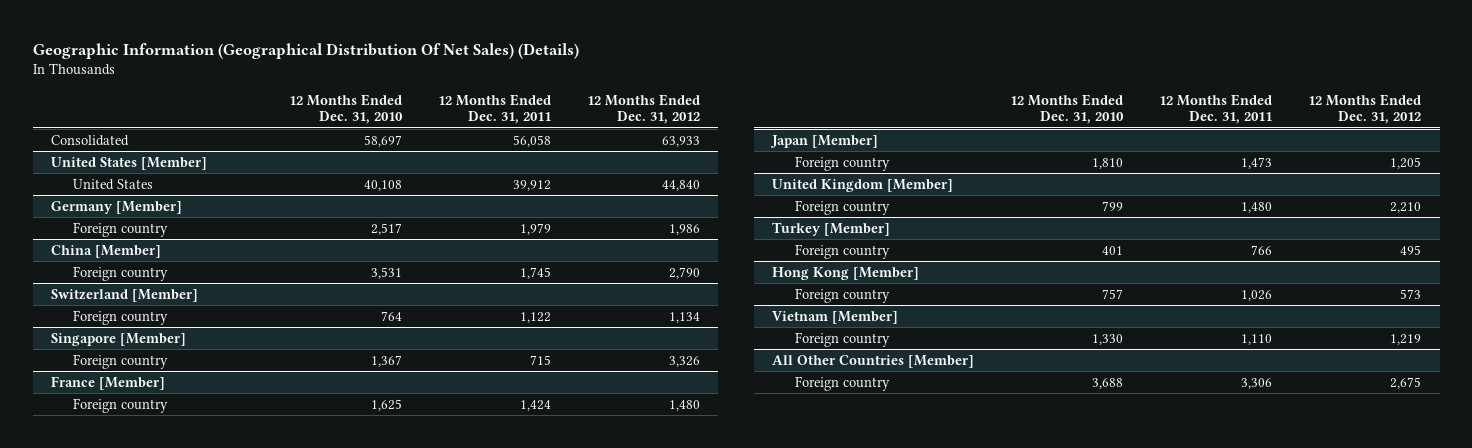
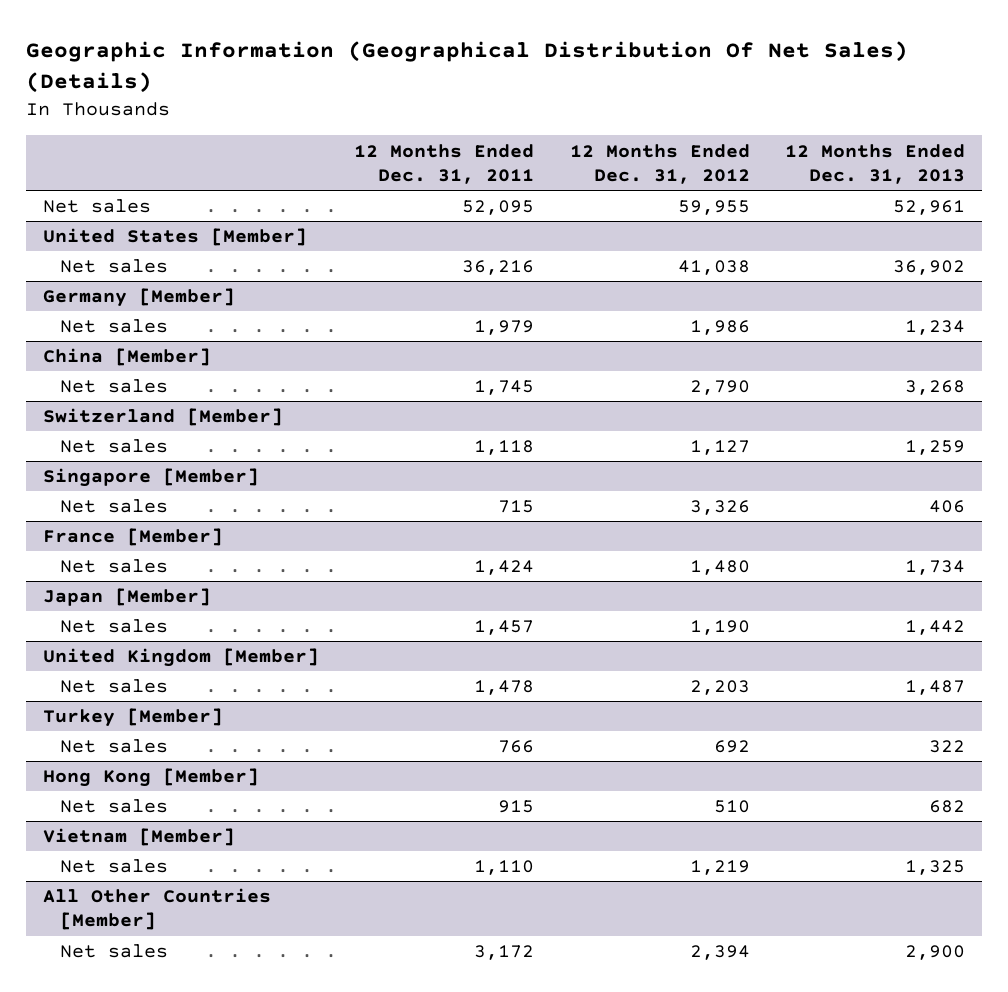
- | 12 Months Ended Dec. 31, 2010 | 12 Months Ended Dec. 31, 2011 | 12 Months Ended Dec. 31, 2012
+ | 12 Months Ended Dec. 31, 2011 | 12 Months Ended Dec. 31, 2012 | 12 Months Ended Dec. 31, 2013
- Consolidated | 58,697 | 56,058 | 63,933
+ Net sales | 52,095 | 59,955 | 52,961
@ United States [Member]
- United States | 40,108 | 39,912 | 44,840
+ Net sales | 36,216 | 41,038 | 36,902
@ Germany [Member]
- Foreign country | 2,517 | 1,979 | 1,986
+ Net sales | 1,979 | 1,986 | 1,234
@ China [Member]
- Foreign country | 3,531 | 1,745 | 2,790
+ Net sales | 1,745 | 2,790 | 3,268
@ Switzerland [Member]
- Foreign country | 764 | 1,122 | 1,134
+ Net sales | 1,118 | 1,127 | 1,259
@ Singapore [Member]
- Foreign country | 1,367 | 715 | 3,326
+ Net sales | 715 | 3,326 | 406
@ France [Member]
- Foreign country | 1,625 | 1,424 | 1,480
+ Net sales | 1,424 | 1,480 | 1,734
@ Japan [Member]
- Foreign country | 1,810 | 1,473 | 1,205
+ Net sales | 1,457 | 1,190 | 1,442
@ United Kingdom [Member]
- Foreign country | 799 | 1,480 | 2,210
+ Net sales | 1,478 | 2,203 | 1,487
@ Turkey [Member]
- Foreign country | 401 | 766 | 495
+ Net sales | 766 | 692 | 322
@ Hong Kong [Member]
- Foreign country | 757 | 1,026 | 573
+ Net sales | 915 | 510 | 682
@ Vietnam [Member]
- Foreign country | 1,330 | 1,110 | 1,219
+ Net sales | 1,110 | 1,219 | 1,325
@ All Other Countries [Member]
- Foreign country | 3,688 | 3,306 | 2,675
+ Net sales | 3,172 | 2,394 | 2,900

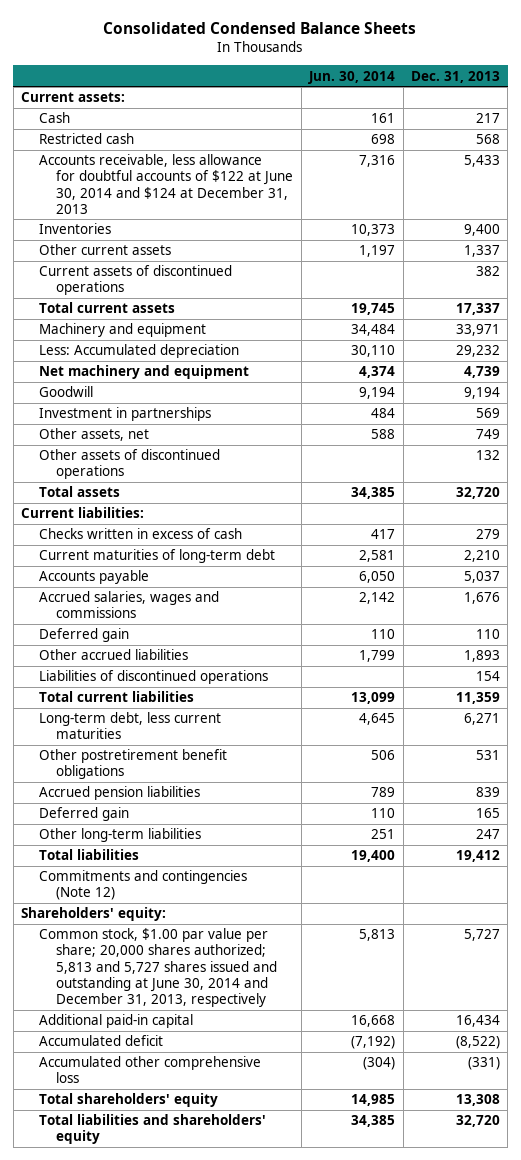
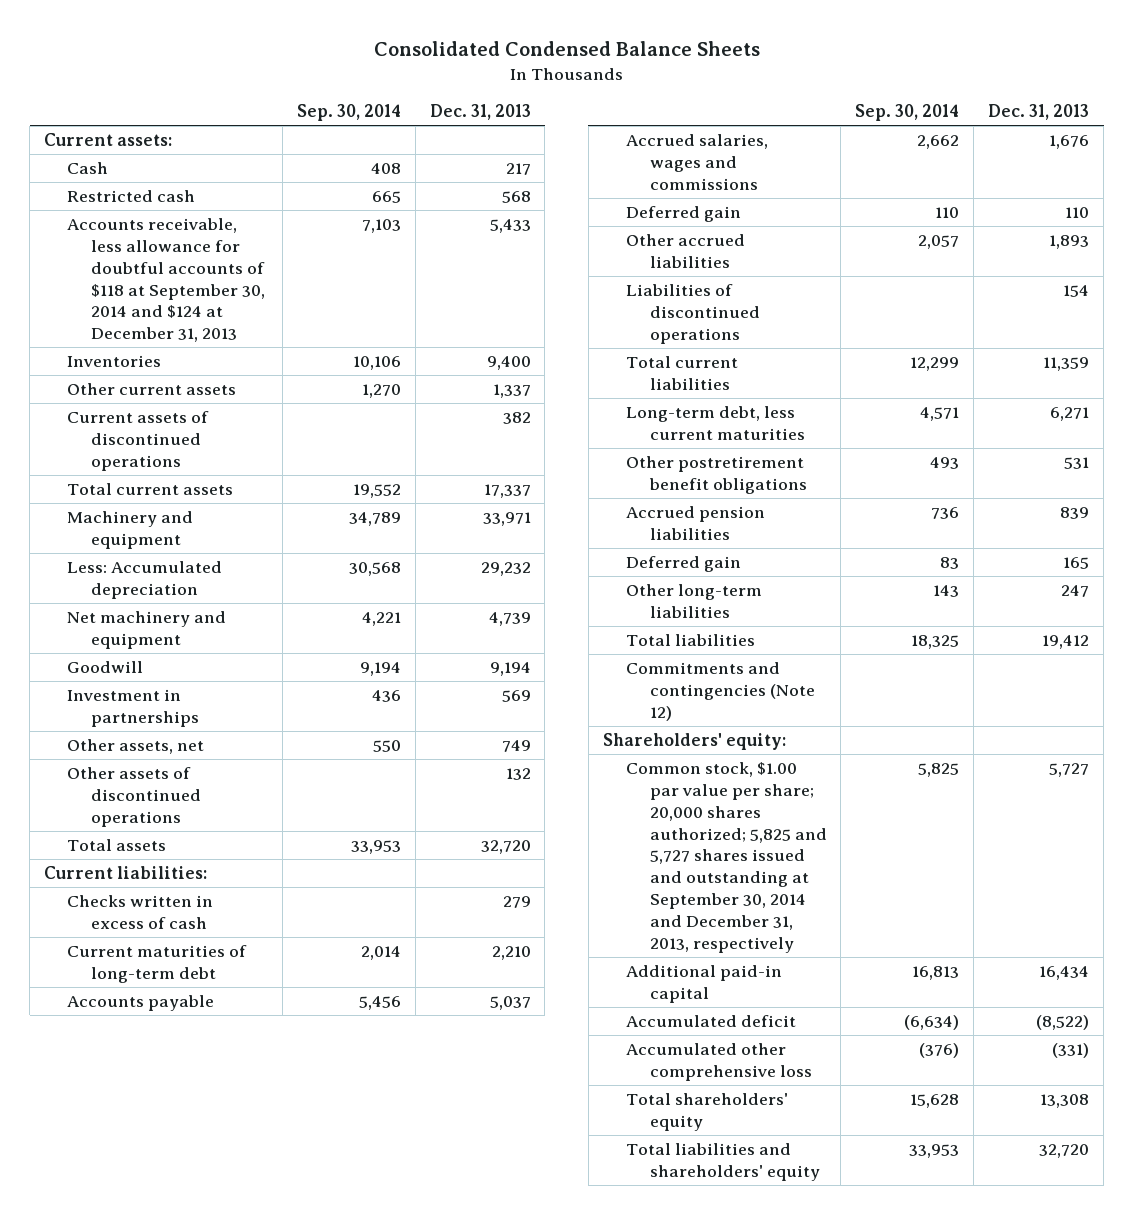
- | Jun. 30, 2014 | Dec. 31, 2013
+ | Sep. 30, 2014 | Dec. 31, 2013
- Accounts receivable, less allowance for doubtful accounts of $122 at June 30, 2014 and $124 at December 31, 2013 | 7,316 | 5,433
+ Accounts receivable, less allowance for doubtful accounts of $118 at September 30, 2014 and $124 at December 31, 2013 | 7,103 | 5,433
- Common stock, $1.00 par value per share; 20,000 shares authorized; 5,813 and 5,727 shares issued and outstanding at June 30, 2014 and December 31, 2013, respectively | 5,813 | 5,727
+ Common stock, $1.00 par value per share; 20,000 shares authorized; 5,825 and 5,727 shares issued and outstanding at September 30, 2014 and December 31, 2013, respectively | 5,825 | 5,727

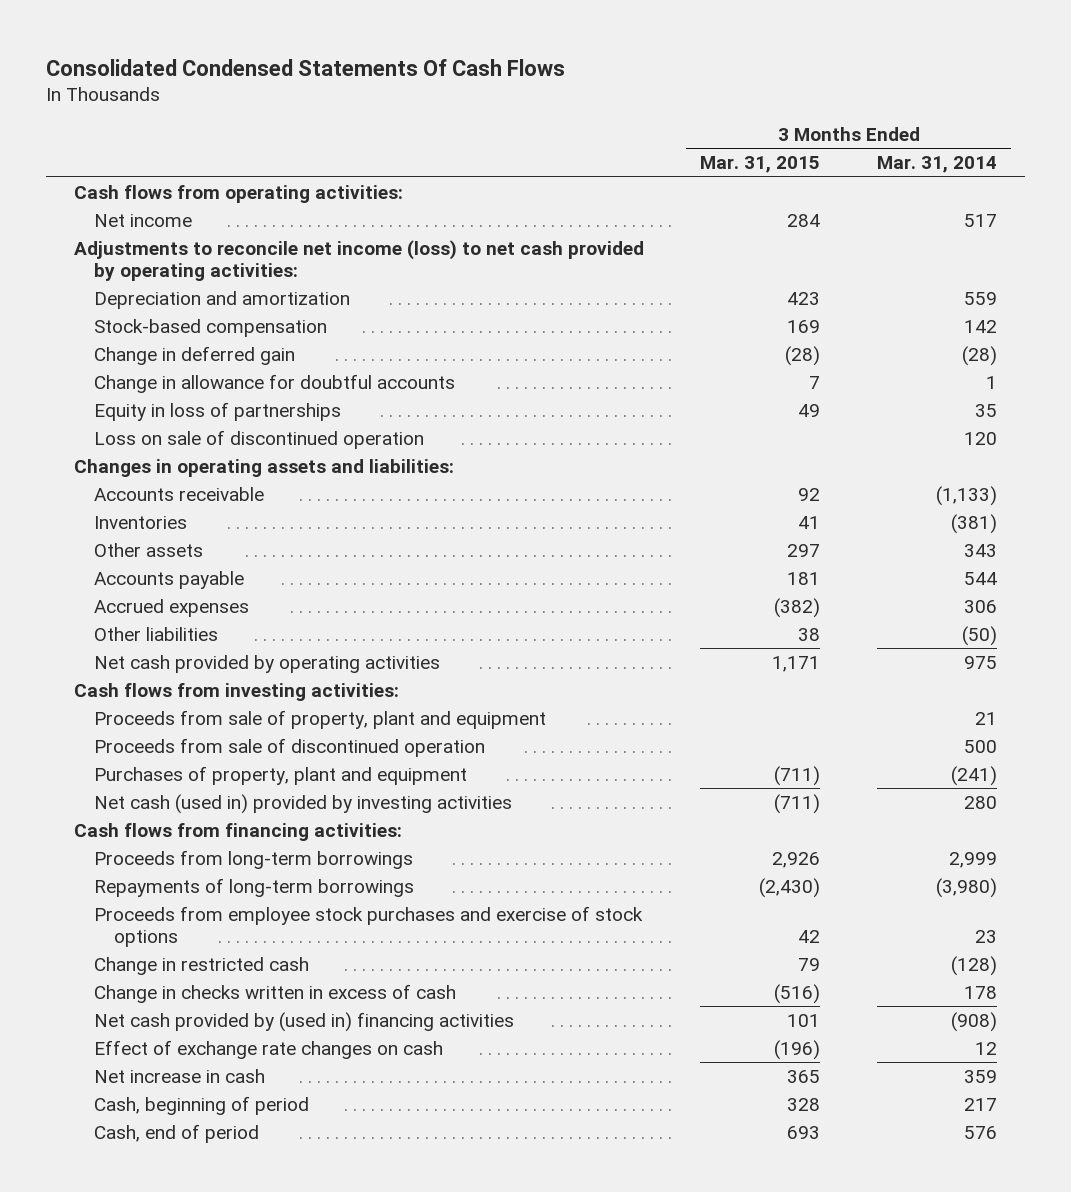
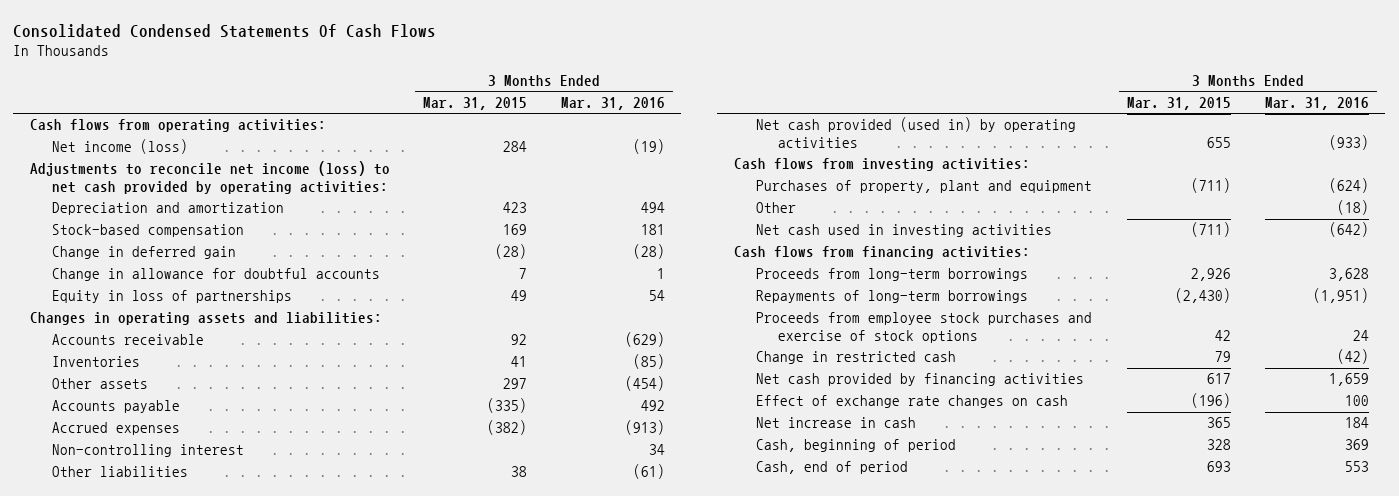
- | 3 Months Ended Mar. 31, 2015 | 3 Months Ended Mar. 31, 2014
+ | 3 Months Ended Mar. 31, 2015 | 3 Months Ended Mar. 31, 2016
- Net income | 284 | 517
+ Net income (loss) | 284 | (19)
- Loss on sale of discontinued operation | | 120
- Accounts payable | 181 | 544
+ Accounts payable | (335) | 492
+ Non-controlling interest | | 34
- Net cash provided by operating activities | 1,171 | 975
+ Net cash provided (used in) by operating activities | 655 | (933)
- Proceeds from sale of property, plant and equipment | | 21
- Proceeds from sale of discontinued operation | | 500
- Net cash (used in) provided by investing activities | (711) | 280
+ Other | | (18)
+ Net cash used in investing activities | (711) | (642)
- Change in checks written in excess of cash | (516) | 178
- Net cash provided by (used in) financing activities | 101 | (908)
+ Net cash provided by financing activities | 617 | 1,659

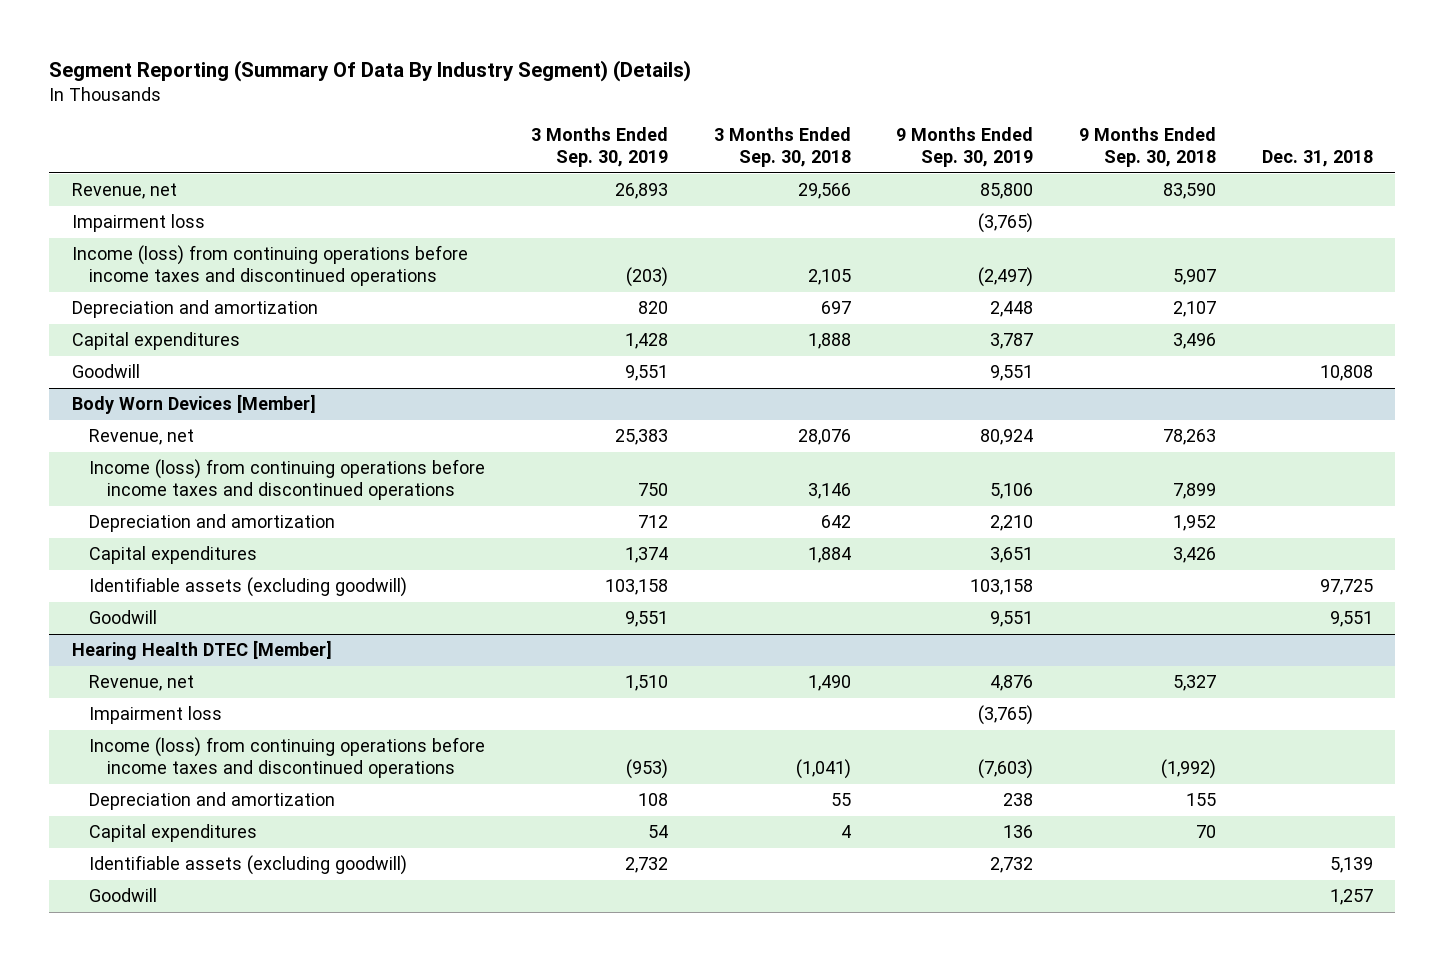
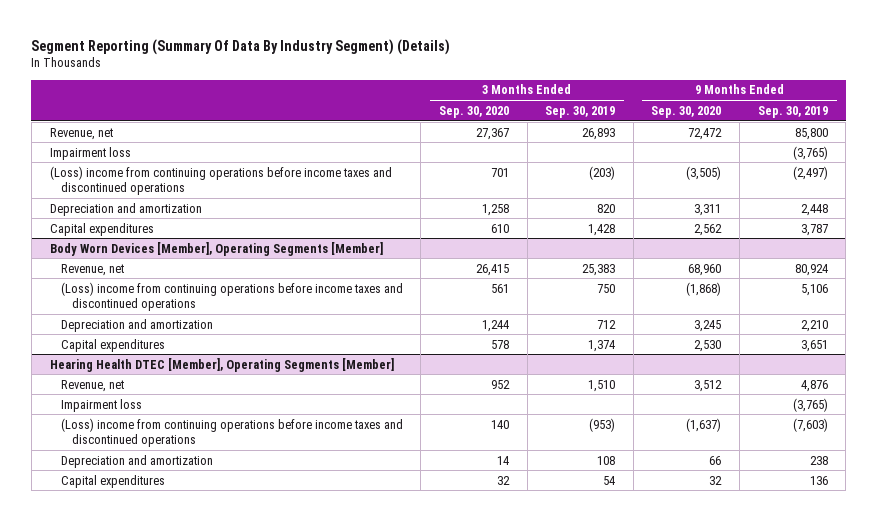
- | 3 Months Ended Sep. 30, 2019 | 3 Months Ended Sep. 30, 2018 | 9 Months Ended Sep. 30, 2019 | 9 Months Ended Sep. 30, 2018 | Dec. 31, 2018
+ | 3 Months Ended Sep. 30, 2020 | 3 Months Ended Sep. 30, 2019 | 9 Months Ended Sep. 30, 2020 | 9 Months Ended Sep. 30, 2019
- Income (loss) from continuing operations before income taxes and discontinued operations | (203) | 2,105 | (2,497) | 5,907 |
+ (Loss) income from continuing operations before income taxes and discontinued operations | 701 | (203) | (3,505) | (2,497)
- Goodwill | 9,551 | | 9,551 | | 10,808
- Body Worn Devices [Member]
+ Body Worn Devices [Member], Operating Segments [Member]
- Income (loss) from continuing operations before income taxes and discontinued operations | 750 | 3,146 | 5,106 | 7,899 |
+ (Loss) income from continuing operations before income taxes and discontinued operations | 561 | 750 | (1,868) | 5,106
- Identifiable assets (excluding goodwill) | 103,158 | | 103,158 | | 97,725
- Goodwill | 9,551 | | 9,551 | | 9,551
- Hearing Health DTEC [Member]
+ Hearing Health DTEC [Member], Operating Segments [Member]
- Income (loss) from continuing operations before income taxes and discontinued operations | (953) | (1,041) | (7,603) | (1,992) |
+ (Loss) income from continuing operations before income taxes and discontinued operations | 140 | (953) | (1,637) | (7,603)
- Identifiable assets (excluding goodwill) | 2,732 | | 2,732 | | 5,139
- Goodwill | | | | | 1,257

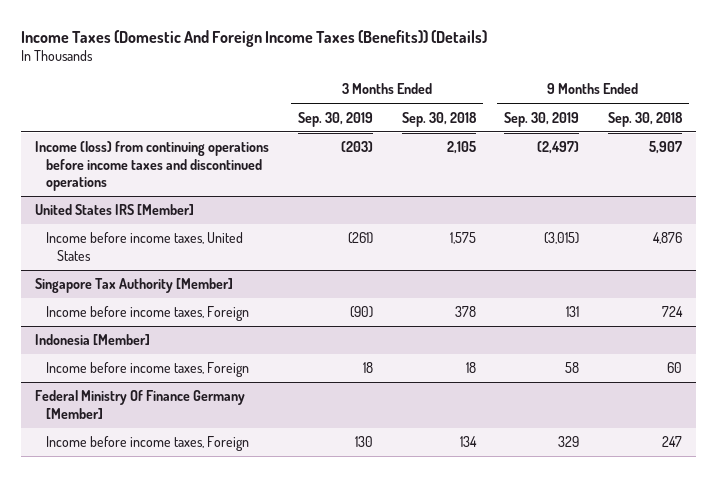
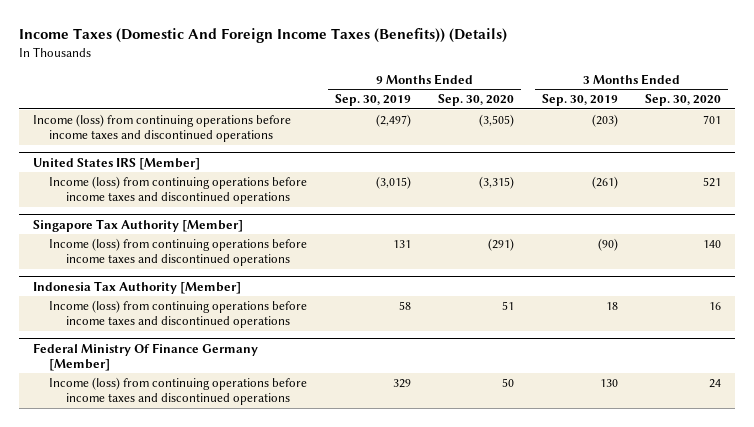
- | 3 Months Ended Sep. 30, 2019 | 3 Months Ended Sep. 30, 2018 | 9 Months Ended Sep. 30, 2019 | 9 Months Ended Sep. 30, 2018
+ | 9 Months Ended Sep. 30, 2019 | 9 Months Ended Sep. 30, 2020 | 3 Months Ended Sep. 30, 2019 | 3 Months Ended Sep. 30, 2020
@ United States IRS [Member]
- Income before income taxes, United States | (261) | 1,575 | (3,015) | 4,876
+ Income (loss) from continuing operations before income taxes and discontinued operations | (3,015) | (3,315) | (261) | 521
@ Singapore Tax Authority [Member]
- Income before income taxes, Foreign | (90) | 378 | 131 | 724
- Indonesia [Member]
- Income before income taxes, Foreign | 18 | 18 | 58 | 60
@ Singapore Tax Authority [Member]
+ Income (loss) from continuing operations before income taxes and discontinued operations | 131 | (291) | (90) | 140
+ Indonesia Tax Authority [Member]
+ Income (loss) from continuing operations before income taxes and discontinued operations | 58 | 51 | 18 | 16
@ Federal Ministry Of Finance Germany [Member]
- Income before income taxes, Foreign | 130 | 134 | 329 | 247
+ Income (loss) from continuing operations before income taxes and discontinued operations | 329 | 50 | 130 | 24

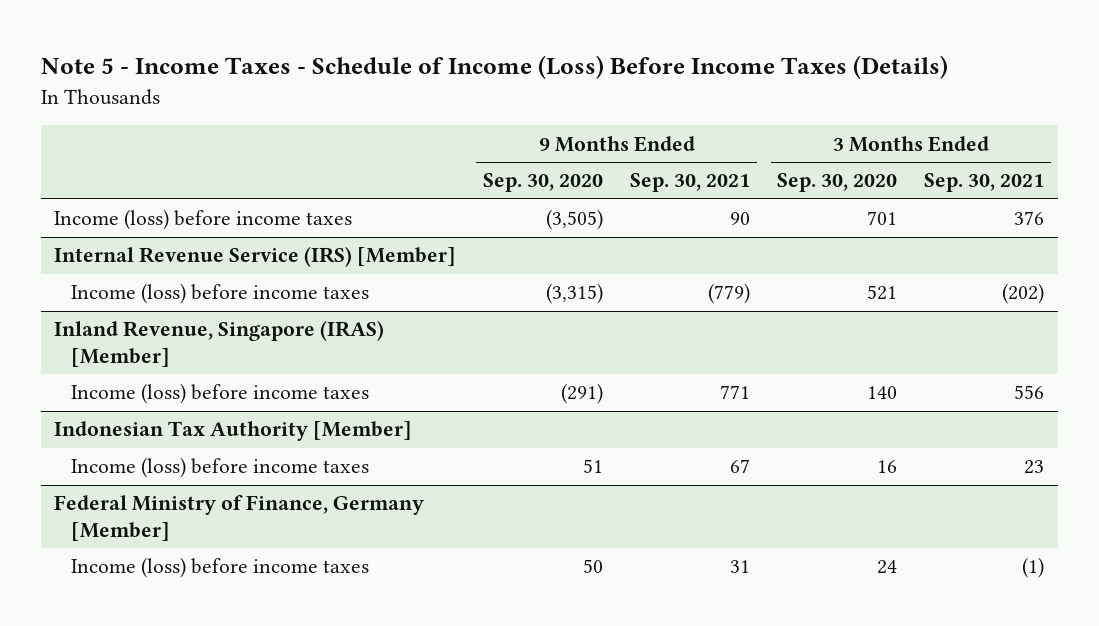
- Income Taxes (Domestic And Foreign Income Taxes (Benefits)) (Details)
+ Note 5 - Income Taxes - Schedule of Income (Loss) Before Income Taxes (Details)
- | 9 Months Ended Sep. 30, 2019 | 9 Months Ended Sep. 30, 2020 | 3 Months Ended Sep. 30, 2019 | 3 Months Ended Sep. 30, 2020
+ | 9 Months Ended Sep. 30, 2020 | 9 Months Ended Sep. 30, 2021 | 3 Months Ended Sep. 30, 2020 | 3 Months Ended Sep. 30, 2021
- Income (loss) from continuing operations before income taxes and discontinued operations | (2,497) | (3,505) | (203) | 701
- United States IRS [Member]
- Income (loss) from continuing operations before income taxes and discontinued operations | (3,015) | (3,315) | (261) | 521
- Singapore Tax Authority [Member]
- Income (loss) from continuing operations before income taxes and discontinued operations | 131 | (291) | (90) | 140
- Indonesia Tax Authority [Member]
- Income (loss) from continuing operations before income taxes and discontinued operations | 58 | 51 | 18 | 16
- Federal Ministry Of Finance Germany [Member]
- Income (loss) from continuing operations before income taxes and discontinued operations | 329 | 50 | 130 | 24
+ Income (loss) before income taxes | (3,505) | 90 | 701 | 376
+ Internal Revenue Service (IRS) [Member]
+ Income (loss) before income taxes | (3,315) | (779) | 521 | (202)
+ Inland Revenue, Singapore (IRAS) [Member]
+ Income (loss) before income taxes | (291) | 771 | 140 | 556
+ Indonesian Tax Authority [Member]
+ Income (loss) before income taxes | 51 | 67 | 16 | 23
+ Federal Ministry of Finance, Germany [Member]
+ Income (loss) before income taxes | 50 | 31 | 24 | (1)

